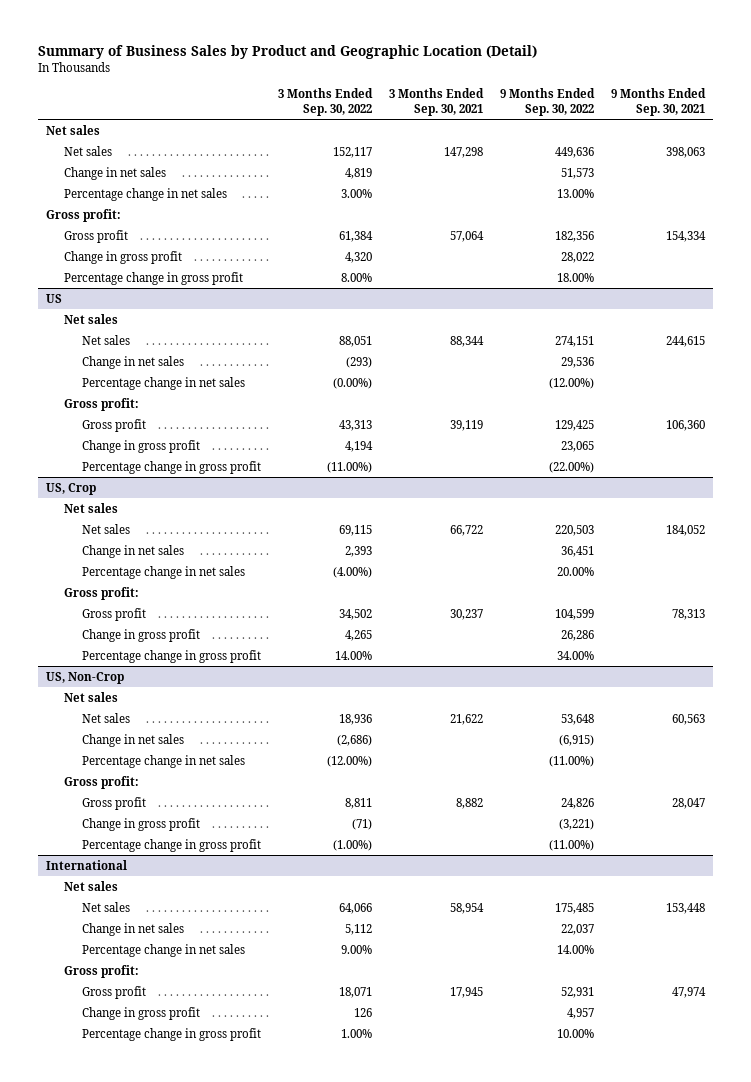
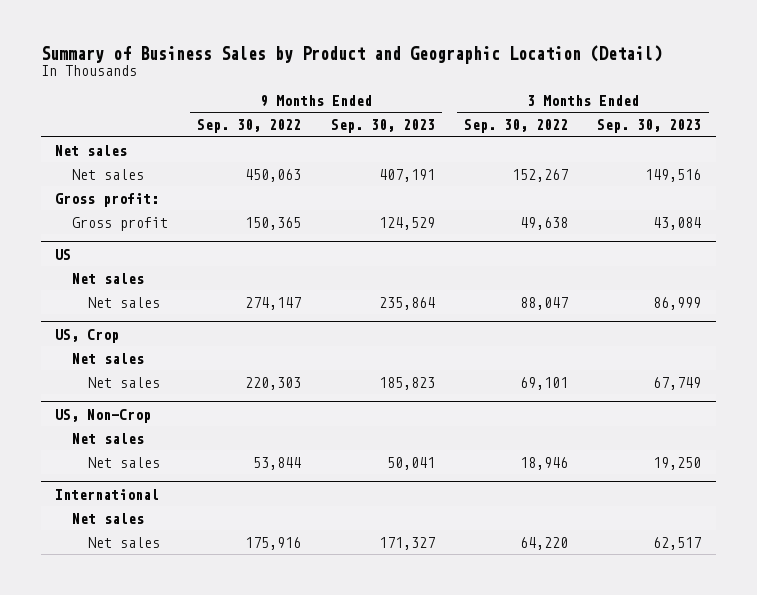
- | 3 Months Ended Sep. 30, 2022 | 3 Months Ended Sep. 30, 2021 | 9 Months Ended Sep. 30, 2022 | 9 Months Ended Sep. 30, 2021
+ | 9 Months Ended Sep. 30, 2022 | 9 Months Ended Sep. 30, 2023 | 3 Months Ended Sep. 30, 2022 | 3 Months Ended Sep. 30, 2023
- Net sales | 152,117 | 147,298 | 449,636 | 398,063
- Change in net sales | 4,819 | | 51,573 |
- Percentage change in net sales | 3.00% | | 13.00% |
+ Net sales | 450,063 | 407,191 | 152,267 | 149,516
- Gross profit | 61,384 | 57,064 | 182,356 | 154,334
- Change in gross profit | 4,320 | | 28,022 |
- Percentage change in gross profit | 8.00% | | 18.00% |
+ Gross profit | 150,365 | 124,529 | 49,638 | 43,084
@ US
- Net sales | 88,051 | 88,344 | 274,151 | 244,615
- Change in net sales | (293) | | 29,536 |
- Percentage change in net sales | (0.00%) | | (12.00%) |
- Gross profit:
- Gross profit | 43,313 | 39,119 | 129,425 | 106,360
- Change in gross profit | 4,194 | | 23,065 |
- Percentage change in gross profit | (11.00%) | | (22.00%) |
+ Net sales | 274,147 | 235,864 | 88,047 | 86,999
@ US, Crop
- Net sales | 69,115 | 66,722 | 220,503 | 184,052
- Change in net sales | 2,393 | | 36,451 |
- Percentage change in net sales | (4.00%) | | 20.00% |
- Gross profit:
- Gross profit | 34,502 | 30,237 | 104,599 | 78,313
- Change in gross profit | 4,265 | | 26,286 |
- Percentage change in gross profit | 14.00% | | 34.00% |
+ Net sales | 220,303 | 185,823 | 69,101 | 67,749
@ US, Non-Crop
- Net sales | 18,936 | 21,622 | 53,648 | 60,563
- Change in net sales | (2,686) | | (6,915) |
- Percentage change in net sales | (12.00%) | | (11.00%) |
- Gross profit:
- Gross profit | 8,811 | 8,882 | 24,826 | 28,047
- Change in gross profit | (71) | | (3,221) |
- Percentage change in gross profit | (1.00%) | | (11.00%) |
+ Net sales | 53,844 | 50,041 | 18,946 | 19,250
@ International
- Net sales | 64,066 | 58,954 | 175,485 | 153,448
- Change in net sales | 5,112 | | 22,037 |
- Percentage change in net sales | 9.00% | | 14.00% |
- Gross profit:
- Gross profit | 18,071 | 17,945 | 52,931 | 47,974
- Change in gross profit | 126 | | 4,957 |
- Percentage change in gross profit | 1.00% | | 10.00% |
+ Net sales | 175,916 | 171,327 | 64,220 | 62,517

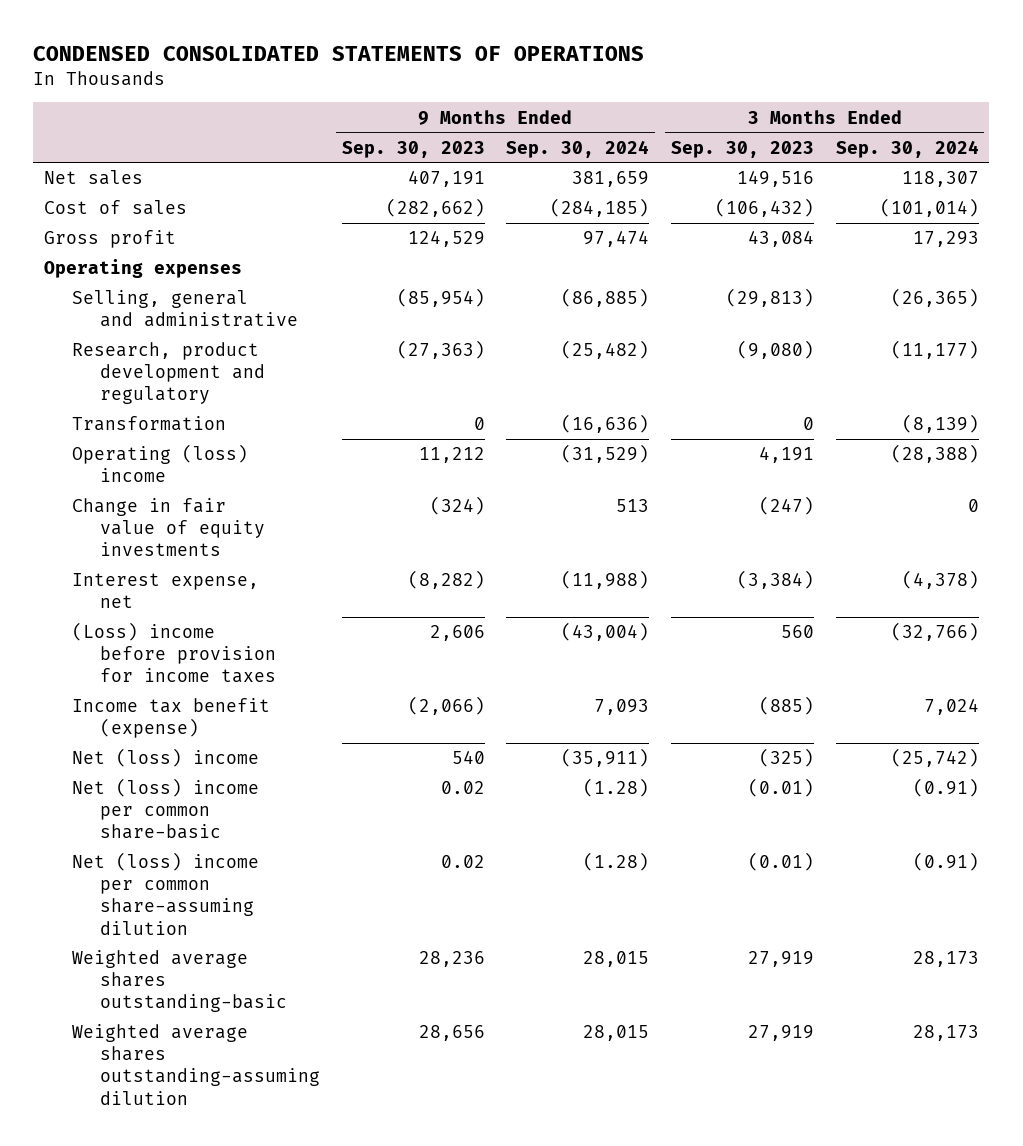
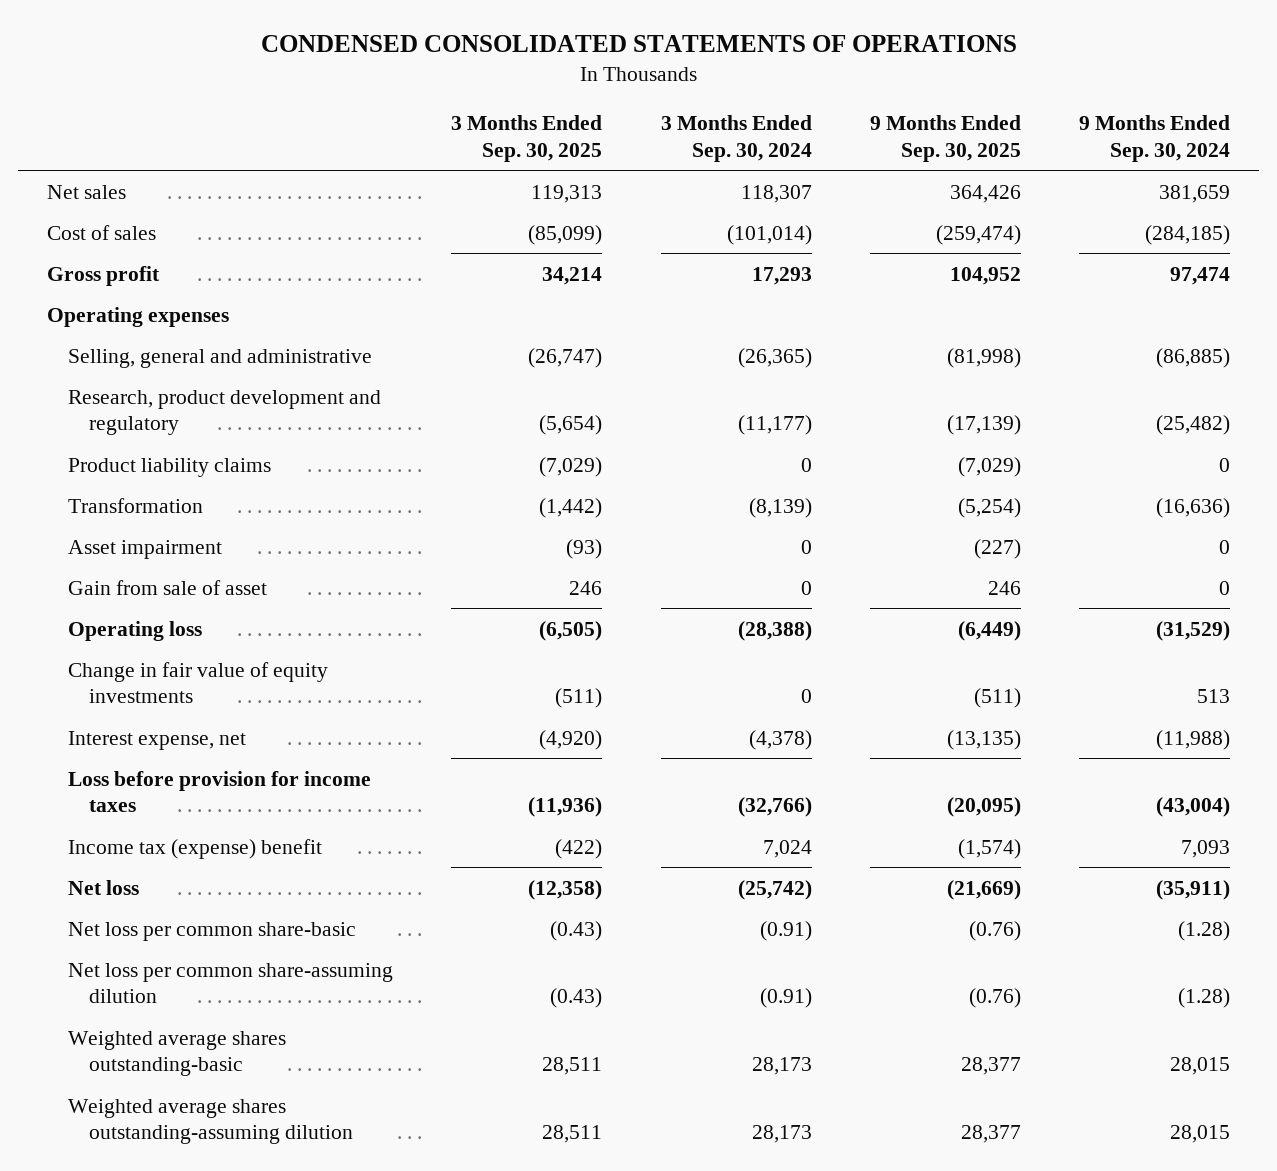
- | 9 Months Ended Sep. 30, 2023 | 9 Months Ended Sep. 30, 2024 | 3 Months Ended Sep. 30, 2023 | 3 Months Ended Sep. 30, 2024
+ | 3 Months Ended Sep. 30, 2025 | 3 Months Ended Sep. 30, 2024 | 9 Months Ended Sep. 30, 2025 | 9 Months Ended Sep. 30, 2024
+ Product liability claims | (7,029) | 0 | (7,029) | 0
- Operating (loss) income | 11,212 | (31,529) | 4,191 | (28,388)
+ Asset impairment | (93) | 0 | (227) | 0
+ Gain from sale of asset | 246 | 0 | 246 | 0
+ Operating loss | (6,505) | (28,388) | (6,449) | (31,529)
- (Loss) income before provision for income taxes | 2,606 | (43,004) | 560 | (32,766)
- Income tax benefit (expense) | (2,066) | 7,093 | (885) | 7,024
- Net (loss) income | 540 | (35,911) | (325) | (25,742)
- Net (loss) income per common share-basic | 0.02 | (1.28) | (0.01) | (0.91)
- Net (loss) income per common share-assuming dilution | 0.02 | (1.28) | (0.01) | (0.91)
+ Loss before provision for income taxes | (11,936) | (32,766) | (20,095) | (43,004)
+ Income tax (expense) benefit | (422) | 7,024 | (1,574) | 7,093
+ Net loss | (12,358) | (25,742) | (21,669) | (35,911)
+ Net loss per common share-basic | (0.43) | (0.91) | (0.76) | (1.28)
+ Net loss per common share-assuming dilution | (0.43) | (0.91) | (0.76) | (1.28)

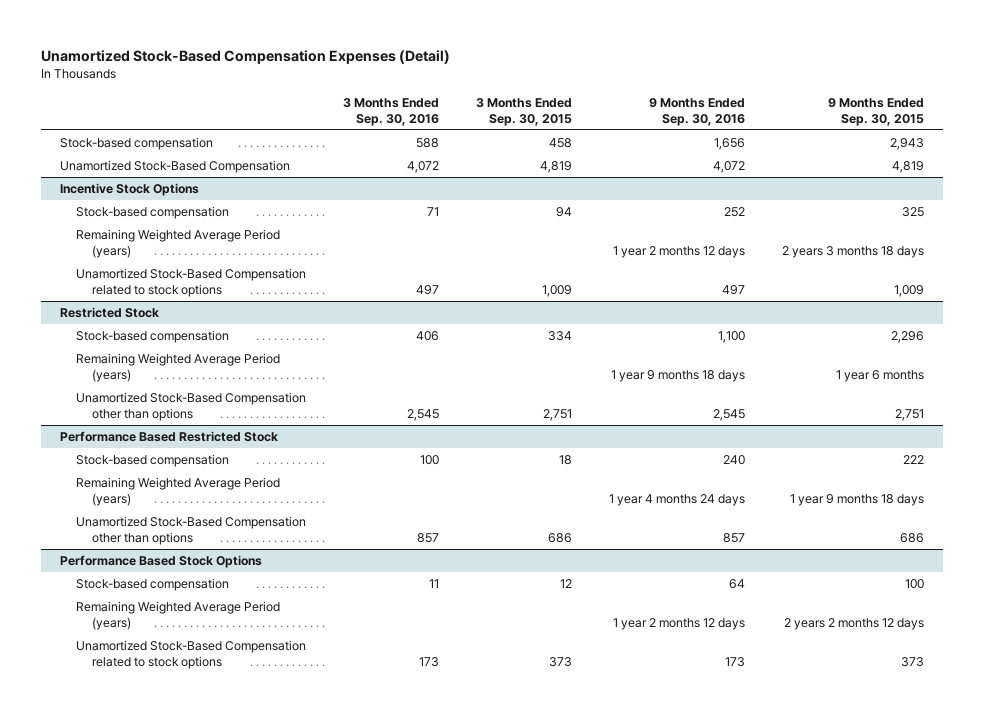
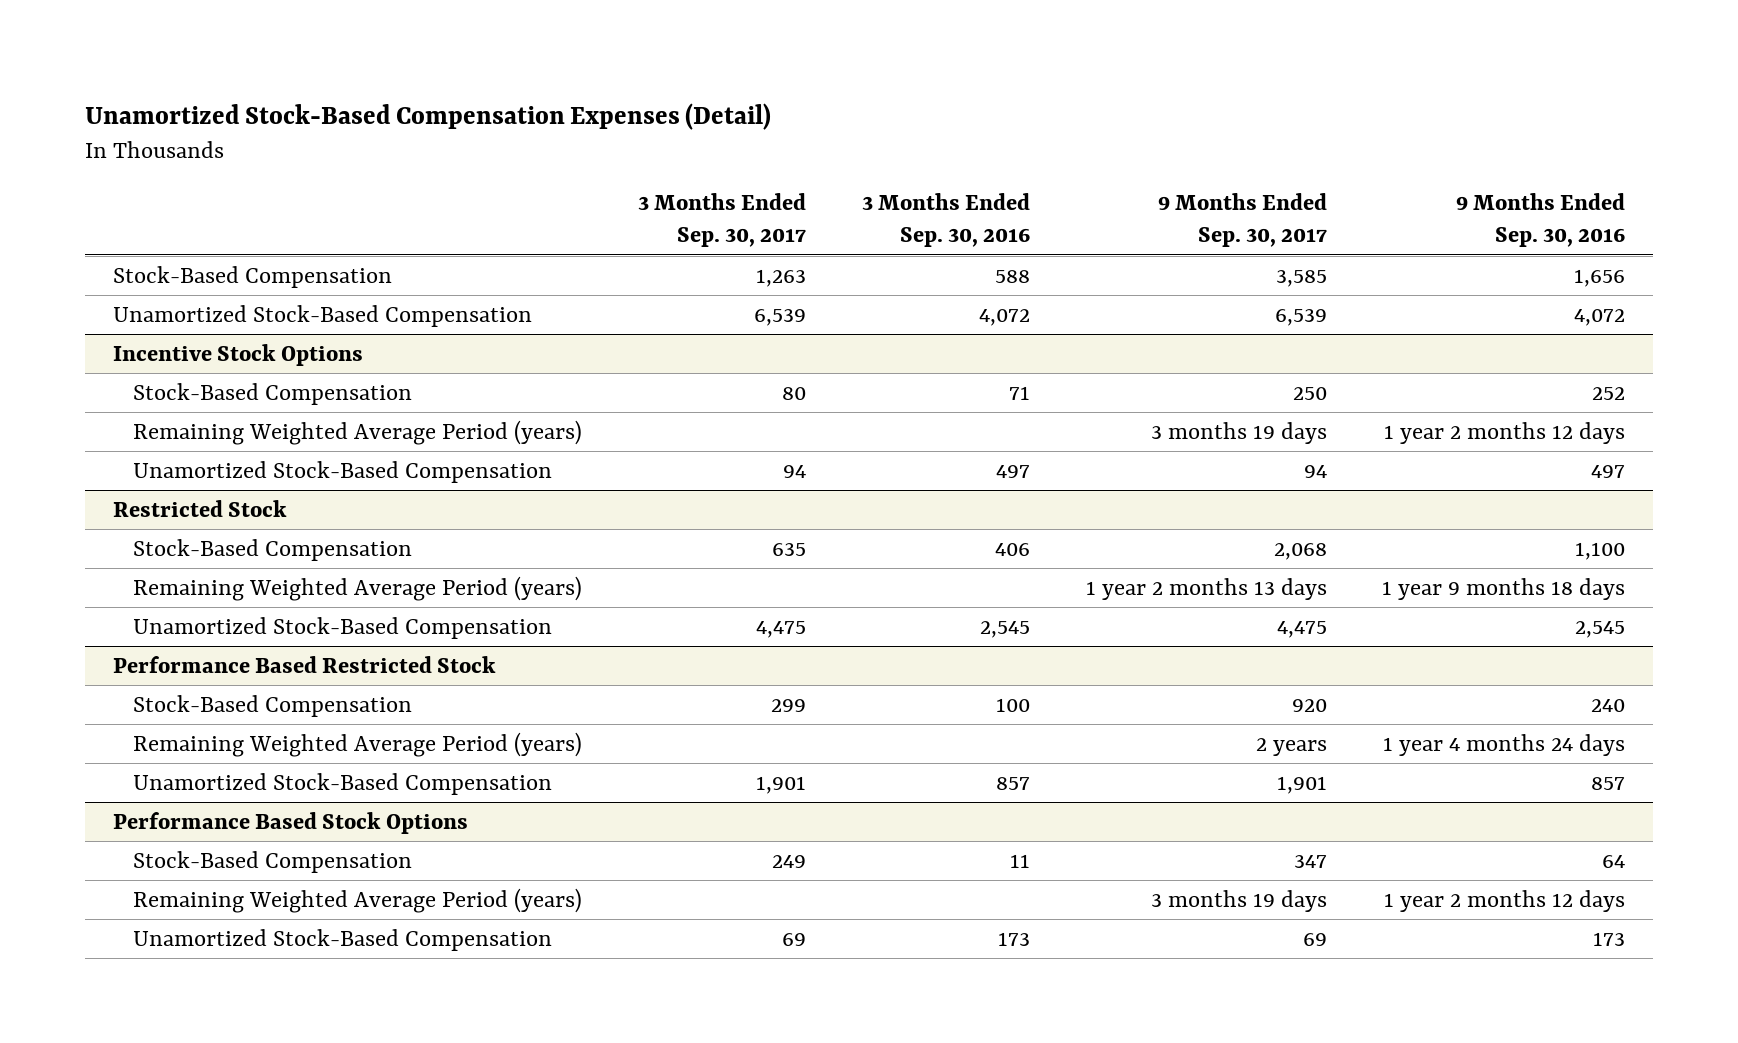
- | 3 Months Ended Sep. 30, 2016 | 3 Months Ended Sep. 30, 2015 | 9 Months Ended Sep. 30, 2016 | 9 Months Ended Sep. 30, 2015
+ | 3 Months Ended Sep. 30, 2017 | 3 Months Ended Sep. 30, 2016 | 9 Months Ended Sep. 30, 2017 | 9 Months Ended Sep. 30, 2016
- Stock-based compensation | 588 | 458 | 1,656 | 2,943
+ Stock-Based Compensation | 1,263 | 588 | 3,585 | 1,656
@ Incentive Stock Options
- Stock-based compensation | 71 | 94 | 252 | 325
+ Stock-Based Compensation | 80 | 71 | 250 | 252
- Unamortized Stock-Based Compensation related to stock options | 497 | 1,009 | 497 | 1,009
+ Unamortized Stock-Based Compensation | 94 | 497 | 94 | 497
@ Restricted Stock
- Stock-based compensation | 406 | 334 | 1,100 | 2,296
+ Stock-Based Compensation | 635 | 406 | 2,068 | 1,100
- Unamortized Stock-Based Compensation other than options | 2,545 | 2,751 | 2,545 | 2,751
+ Unamortized Stock-Based Compensation | 4,475 | 2,545 | 4,475 | 2,545
@ Performance Based Restricted Stock
- Stock-based compensation | 100 | 18 | 240 | 222
+ Stock-Based Compensation | 299 | 100 | 920 | 240
- Unamortized Stock-Based Compensation other than options | 857 | 686 | 857 | 686
+ Unamortized Stock-Based Compensation | 1,901 | 857 | 1,901 | 857
@ Performance Based Stock Options
- Stock-based compensation | 11 | 12 | 64 | 100
+ Stock-Based Compensation | 249 | 11 | 347 | 64
- Unamortized Stock-Based Compensation related to stock options | 173 | 373 | 173 | 373
+ Unamortized Stock-Based Compensation | 69 | 173 | 69 | 173

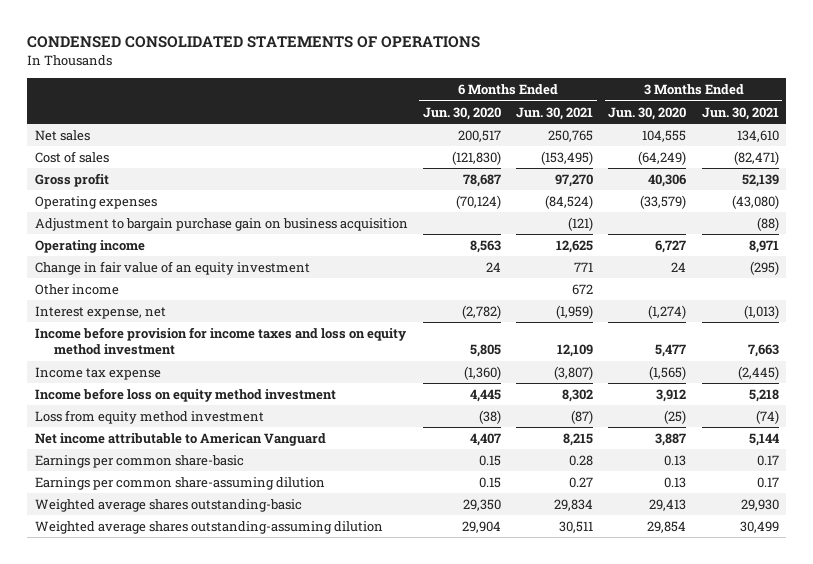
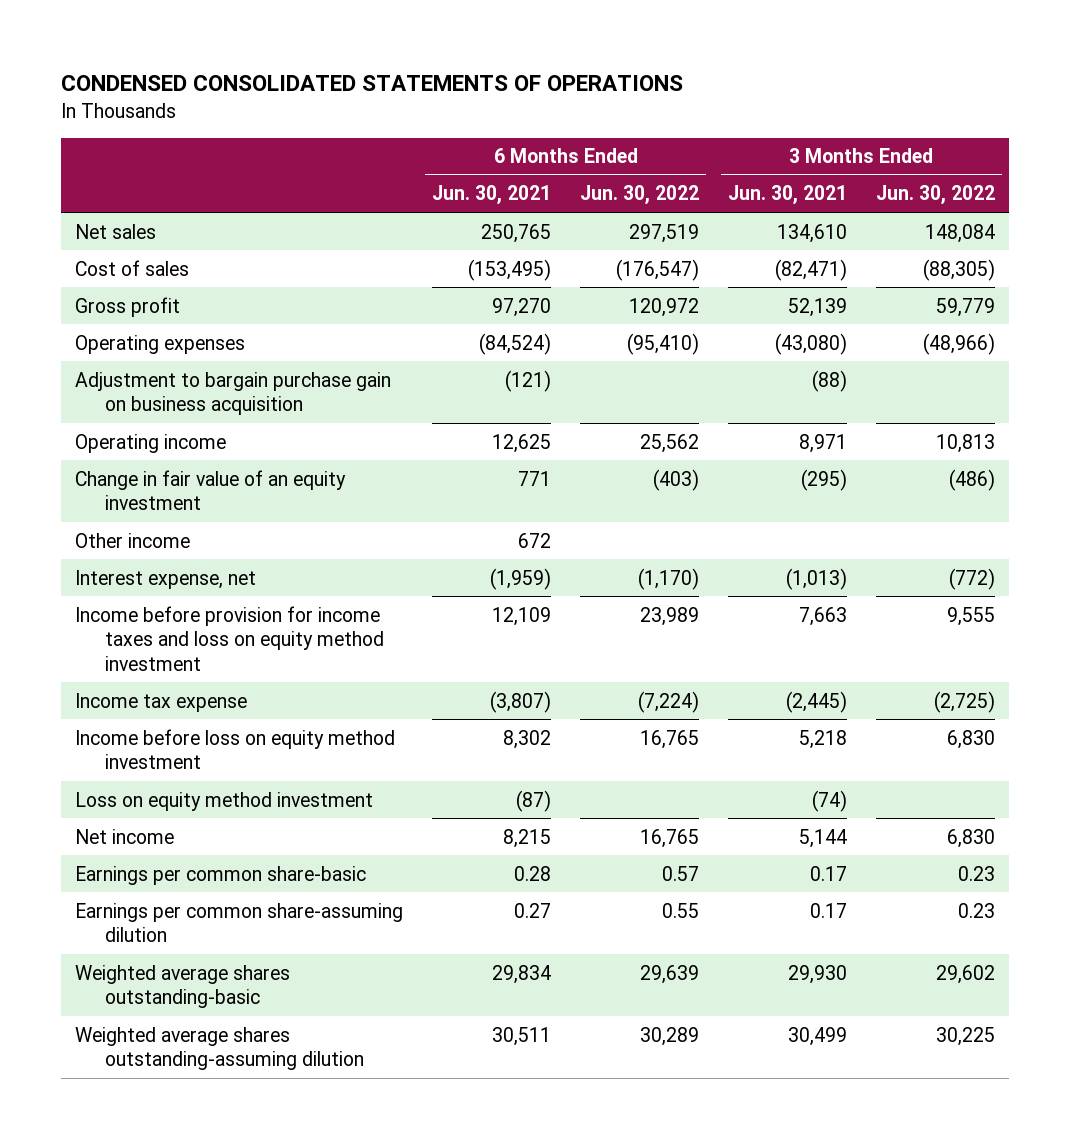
- | 6 Months Ended Jun. 30, 2020 | 6 Months Ended Jun. 30, 2021 | 3 Months Ended Jun. 30, 2020 | 3 Months Ended Jun. 30, 2021
+ | 6 Months Ended Jun. 30, 2021 | 6 Months Ended Jun. 30, 2022 | 3 Months Ended Jun. 30, 2021 | 3 Months Ended Jun. 30, 2022
- Loss from equity method investment | (38) | (87) | (25) | (74)
- Net income attributable to American Vanguard | 4,407 | 8,215 | 3,887 | 5,144
+ Loss on equity method investment | (87) | | (74) |
+ Net income | 8,215 | 16,765 | 5,144 | 6,830

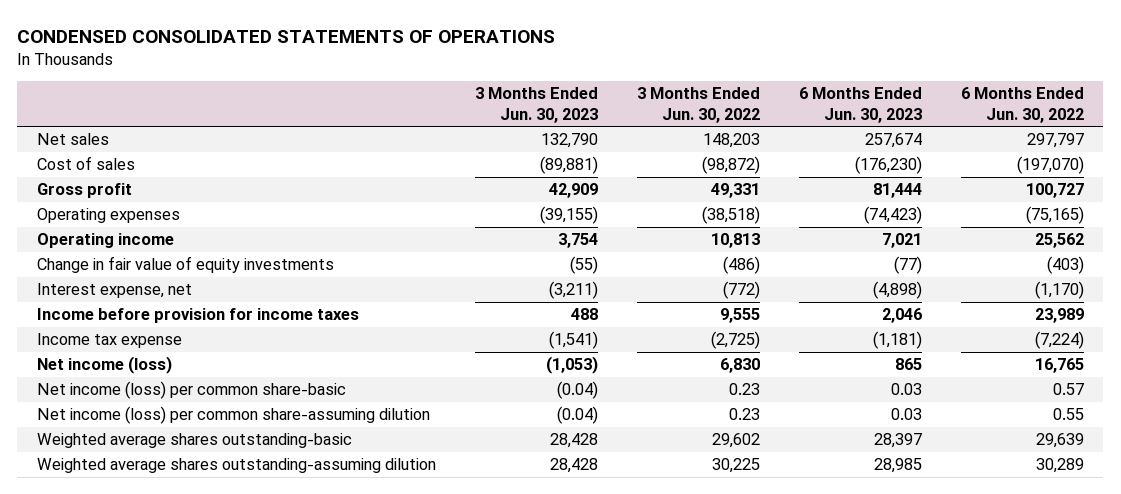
- | 6 Months Ended Jun. 30, 2021 | 6 Months Ended Jun. 30, 2022 | 3 Months Ended Jun. 30, 2021 | 3 Months Ended Jun. 30, 2022
+ | 3 Months Ended Jun. 30, 2023 | 3 Months Ended Jun. 30, 2022 | 6 Months Ended Jun. 30, 2023 | 6 Months Ended Jun. 30, 2022
- Net sales | 250,765 | 297,519 | 134,610 | 148,084
- Cost of sales | (153,495) | (176,547) | (82,471) | (88,305)
- Gross profit | 97,270 | 120,972 | 52,139 | 59,779
- Operating expenses | (84,524) | (95,410) | (43,080) | (48,966)
- Adjustment to bargain purchase gain on business acquisition | (121) | | (88) |
+ Net sales | 132,790 | 148,203 | 257,674 | 297,797
+ Cost of sales | (89,881) | (98,872) | (176,230) | (197,070)
+ Gross profit | 42,909 | 49,331 | 81,444 | 100,727
+ Operating expenses | (39,155) | (38,518) | (74,423) | (75,165)
- Change in fair value of an equity investment | 771 | (403) | (295) | (486)
- Other income | 672 | | |
+ Change in fair value of equity investments | (55) | (486) | (77) | (403)
- Income before provision for income taxes and loss on equity method investment | 12,109 | 23,989 | 7,663 | 9,555
+ Income before provision for income taxes | 488 | 9,555 | 2,046 | 23,989
- Income before loss on equity method investment | 8,302 | 16,765 | 5,218 | 6,830
- Loss on equity method investment | (87) | | (74) |
- Net income | 8,215 | 16,765 | 5,144 | 6,830
- Earnings per common share-basic | 0.28 | 0.57 | 0.17 | 0.23
- Earnings per common share-assuming dilution | 0.27 | 0.55 | 0.17 | 0.23
+ Net income (loss) | (1,053) | 6,830 | 865 | 16,765
+ Net income (loss) per common share-basic | (0.04) | 0.23 | 0.03 | 0.57
+ Net income (loss) per common share-assuming dilution | (0.04) | 0.23 | 0.03 | 0.55

